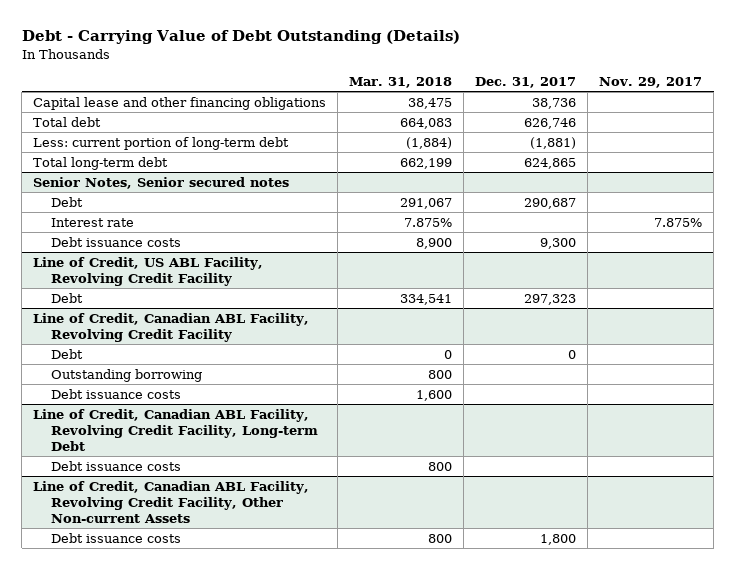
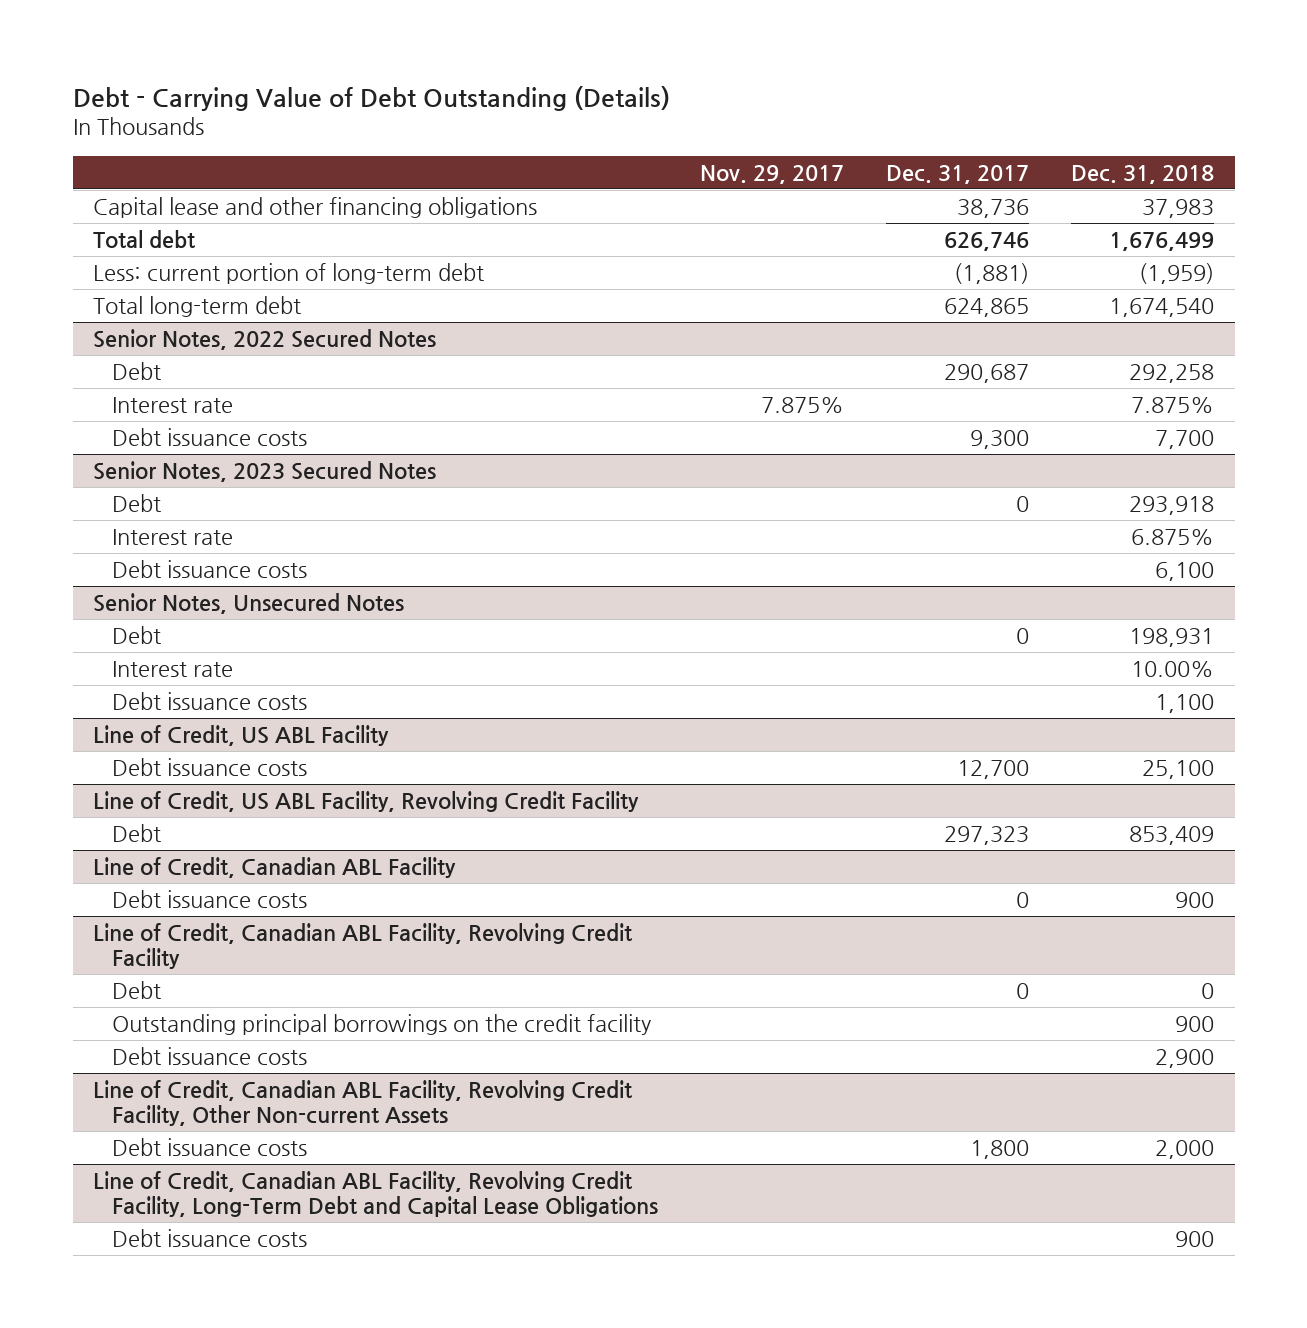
- | Mar. 31, 2018 | Dec. 31, 2017 | Nov. 29, 2017
+ | Nov. 29, 2017 | Dec. 31, 2017 | Dec. 31, 2018
- Senior Notes, Senior secured notes
+ Senior Notes, 2022 Secured Notes
+ Senior Notes, 2023 Secured Notes
+ Debt | | 0 | 293,918
+ Interest rate | | | 6.875%
+ Debt issuance costs | | | 6,100
+ Senior Notes, Unsecured Notes
+ Debt | | 0 | 198,931
+ Interest rate | | | 10.00%
+ Debt issuance costs | | | 1,100
+ Line of Credit, US ABL Facility
+ Debt issuance costs | | 12,700 | 25,100
+ Line of Credit, Canadian ABL Facility
+ Debt issuance costs | | 0 | 900
@ Line of Credit, Canadian ABL Facility, Revolving Credit Facility
- Outstanding borrowing | 800 | |
- Debt issuance costs | 1,600 | |
- Line of Credit, Canadian ABL Facility, Revolving Credit Facility, Long-term Debt
@ Line of Credit, Canadian ABL Facility, Revolving Credit Facility
+ Outstanding principal borrowings on the credit facility | | | 900
+ Line of Credit, Canadian ABL Facility, Revolving Credit Facility, Long-Term Debt and Capital Lease Obligations
+ Debt issuance costs | | | 900

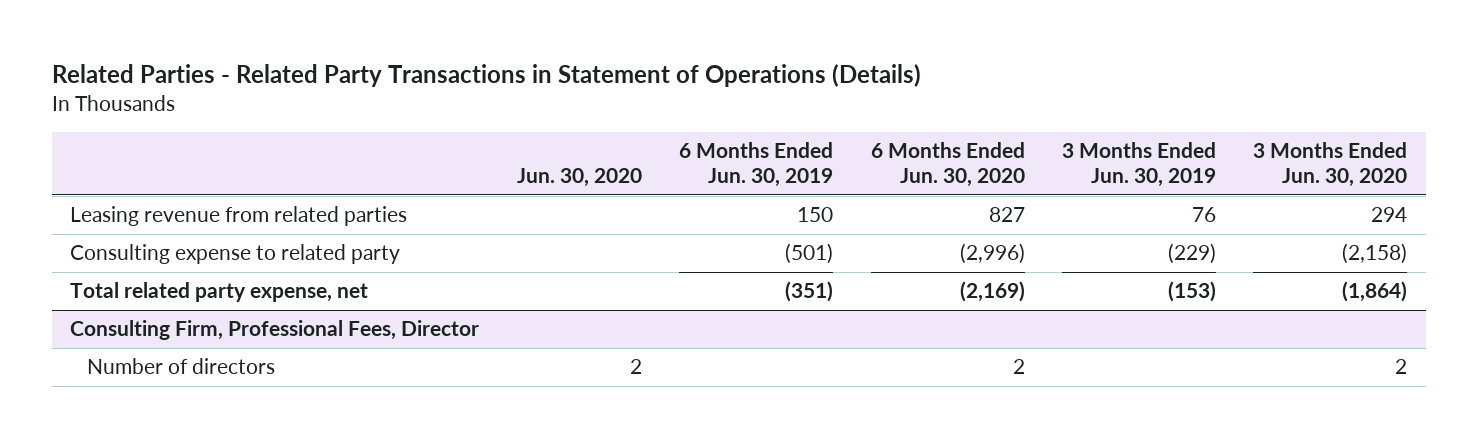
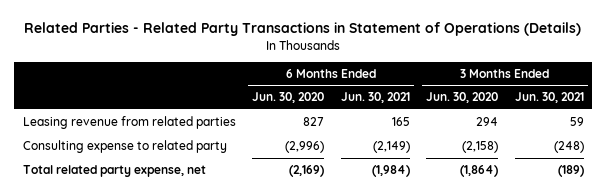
- | Jun. 30, 2020 | 6 Months Ended Jun. 30, 2019 | 6 Months Ended Jun. 30, 2020 | 3 Months Ended Jun. 30, 2019 | 3 Months Ended Jun. 30, 2020
+ | 6 Months Ended Jun. 30, 2020 | 6 Months Ended Jun. 30, 2021 | 3 Months Ended Jun. 30, 2020 | 3 Months Ended Jun. 30, 2021
- Consulting Firm, Professional Fees, Director
- Number of directors | 2 | | 2 | | 2

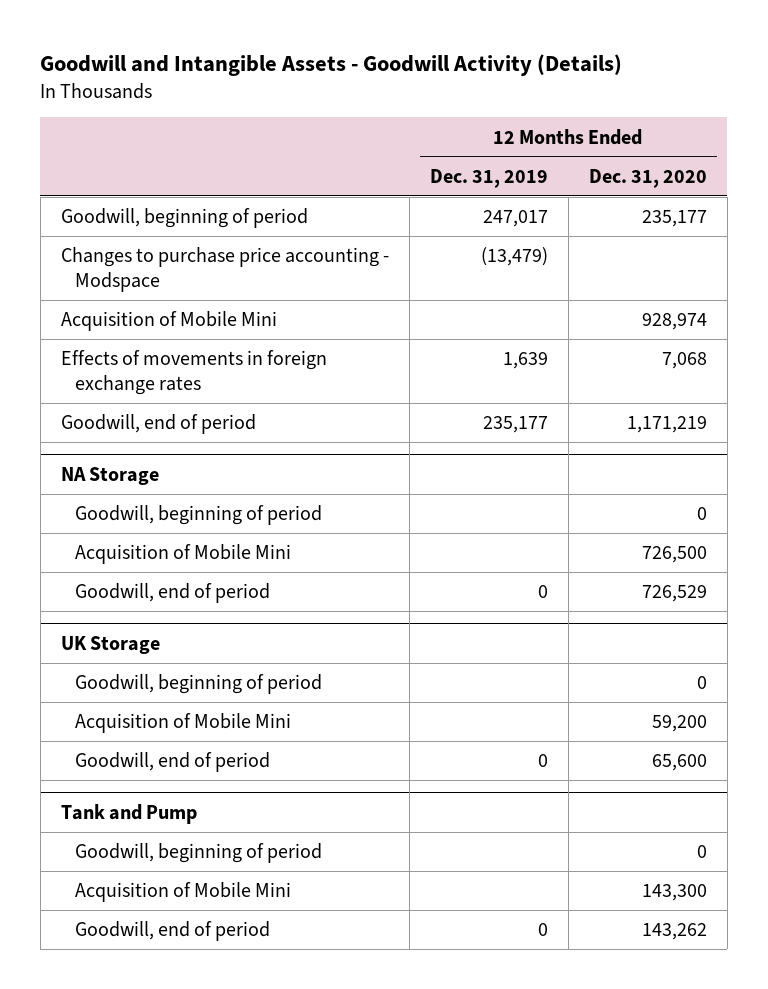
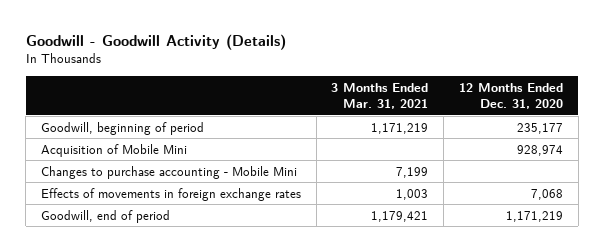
- Goodwill and Intangible Assets - Goodwill Activity (Details)
+ Goodwill - Goodwill Activity (Details)
- | 12 Months Ended Dec. 31, 2019 | 12 Months Ended Dec. 31, 2020
+ | 3 Months Ended Mar. 31, 2021 | 12 Months Ended Dec. 31, 2020
- Changes to purchase price accounting - Modspace | (13,479) |
+ Changes to purchase accounting - Mobile Mini | 7,199 |
- NA Storage
- Goodwill, beginning of period | | 0
- Acquisition of Mobile Mini | | 726,500
- Goodwill, end of period | 0 | 726,529
- UK Storage
- Goodwill, beginning of period | | 0
- Acquisition of Mobile Mini | | 59,200
- Goodwill, end of period | 0 | 65,600
- Tank and Pump
- Goodwill, beginning of period | | 0
- Acquisition of Mobile Mini | | 143,300
- Goodwill, end of period | 0 | 143,262

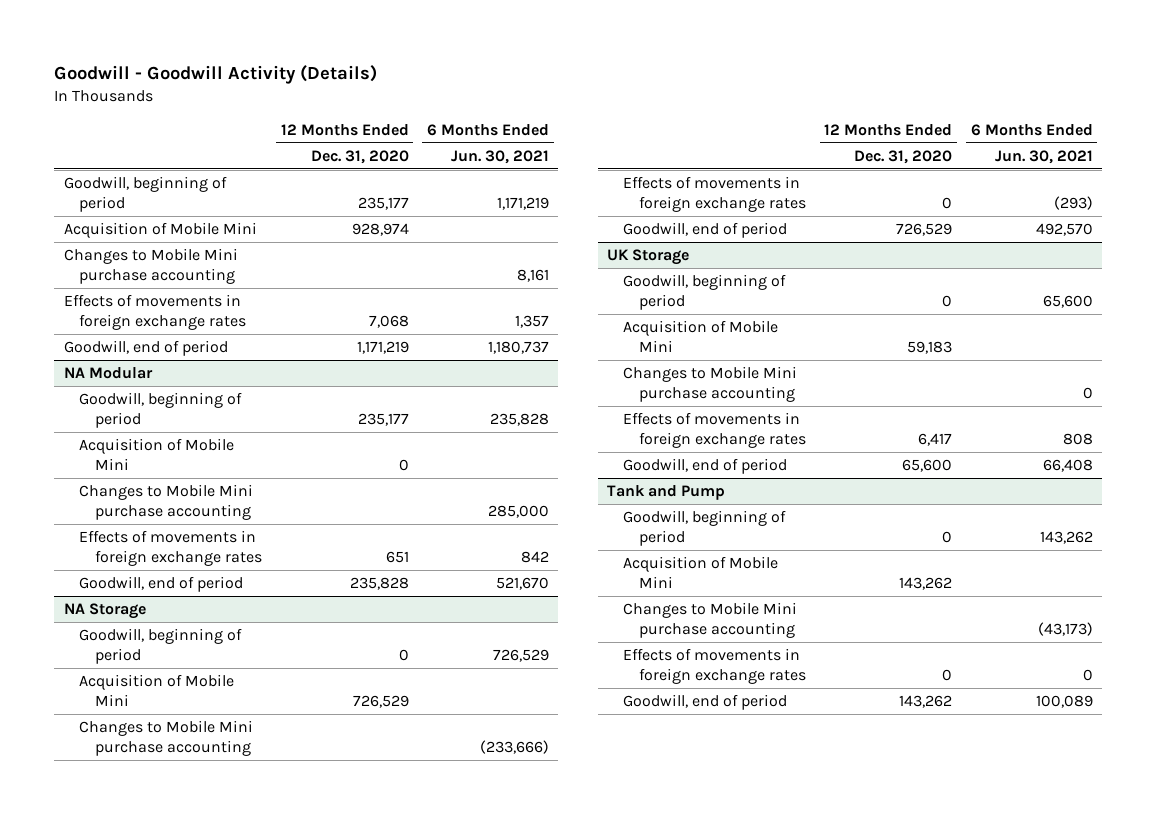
- | 3 Months Ended Mar. 31, 2021 | 12 Months Ended Dec. 31, 2020
+ | 12 Months Ended Dec. 31, 2020 | 6 Months Ended Jun. 30, 2021
- Changes to purchase accounting - Mobile Mini | 7,199 |
+ Changes to Mobile Mini purchase accounting | | 8,161
+ NA Modular
+ Goodwill, beginning of period | 235,177 | 235,828
+ Acquisition of Mobile Mini | 0 |
+ Changes to Mobile Mini purchase accounting | | 285,000
+ Effects of movements in foreign exchange rates | 651 | 842
+ Goodwill, end of period | 235,828 | 521,670
+ NA Storage
+ Goodwill, beginning of period | 0 | 726,529
+ Acquisition of Mobile Mini | 726,529 |
+ Changes to Mobile Mini purchase accounting | | (233,666)
+ Effects of movements in foreign exchange rates | 0 | (293)
+ Goodwill, end of period | 726,529 | 492,570
+ UK Storage
+ Goodwill, beginning of period | 0 | 65,600
+ Acquisition of Mobile Mini | 59,183 |
+ Changes to Mobile Mini purchase accounting | | 0
+ Effects of movements in foreign exchange rates | 6,417 | 808
+ Goodwill, end of period | 65,600 | 66,408
+ Tank and Pump
+ Goodwill, beginning of period | 0 | 143,262
+ Acquisition of Mobile Mini | 143,262 |
+ Changes to Mobile Mini purchase accounting | | (43,173)
+ Effects of movements in foreign exchange rates | 0 | 0
+ Goodwill, end of period | 143,262 | 100,089

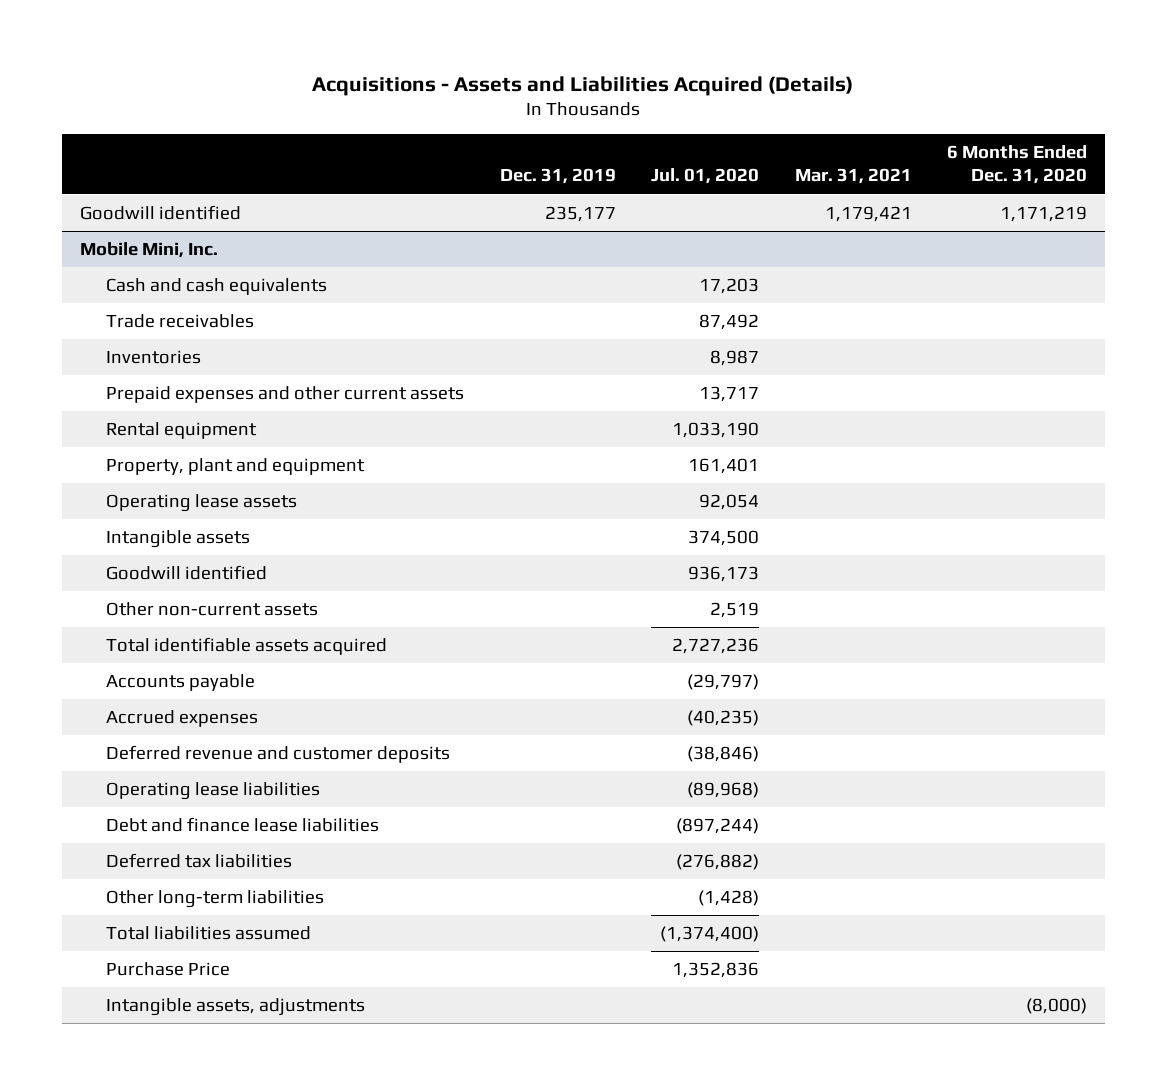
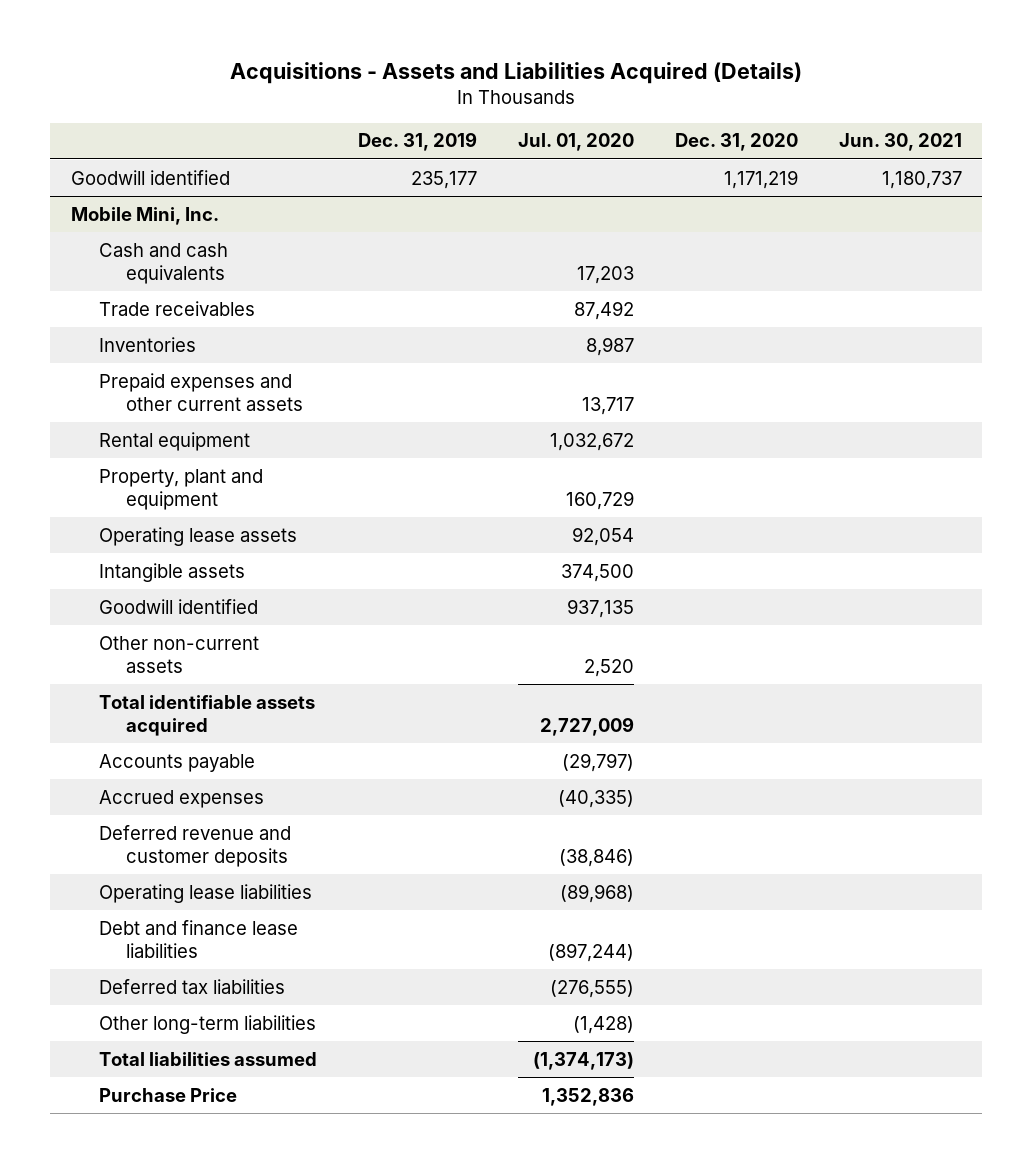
- | Dec. 31, 2019 | Jul. 01, 2020 | Mar. 31, 2021 | 6 Months Ended Dec. 31, 2020
+ | Dec. 31, 2019 | Jul. 01, 2020 | Dec. 31, 2020 | Jun. 30, 2021
@ Mobile Mini, Inc.
- Rental equipment | | 1,033,190 | |
- Property, plant and equipment | | 161,401 | |
+ Rental equipment | | 1,032,672 | |
+ Property, plant and equipment | | 160,729 | |
- Goodwill identified | | 936,173 | |
- Other non-current assets | | 2,519 | |
- Total identifiable assets acquired | | 2,727,236 | |
+ Goodwill identified | | 937,135 | |
+ Other non-current assets | | 2,520 | |
+ Total identifiable assets acquired | | 2,727,009 | |
- Accrued expenses | | (40,235) | |
+ Accrued expenses | | (40,335) | |
- Deferred tax liabilities | | (276,882) | |
+ Deferred tax liabilities | | (276,555) | |
- Total liabilities assumed | | (1,374,400) | |
+ Total liabilities assumed | | (1,374,173) | |
- Intangible assets, adjustments | | | | (8,000)

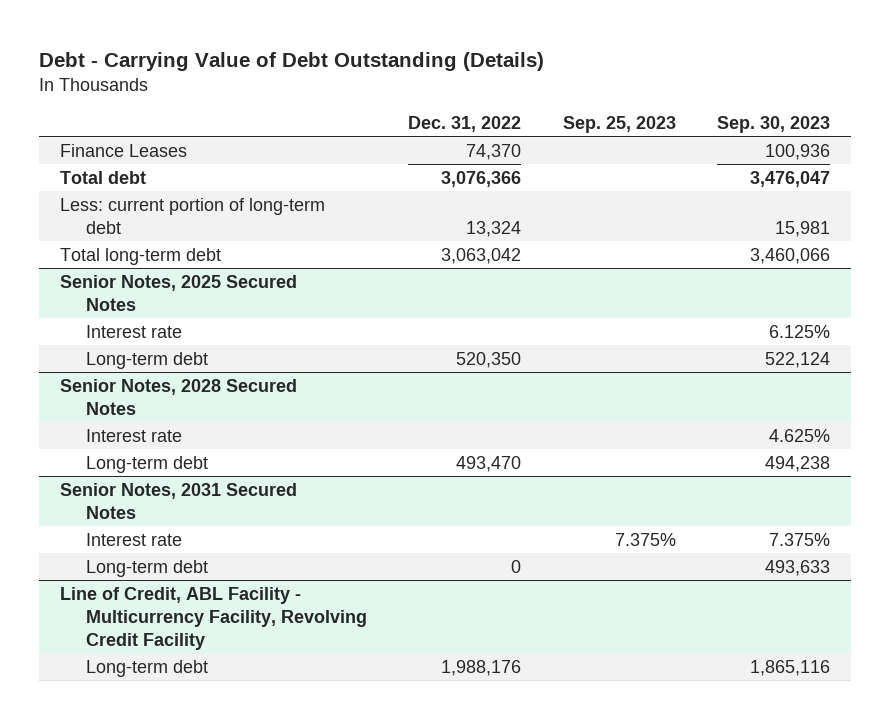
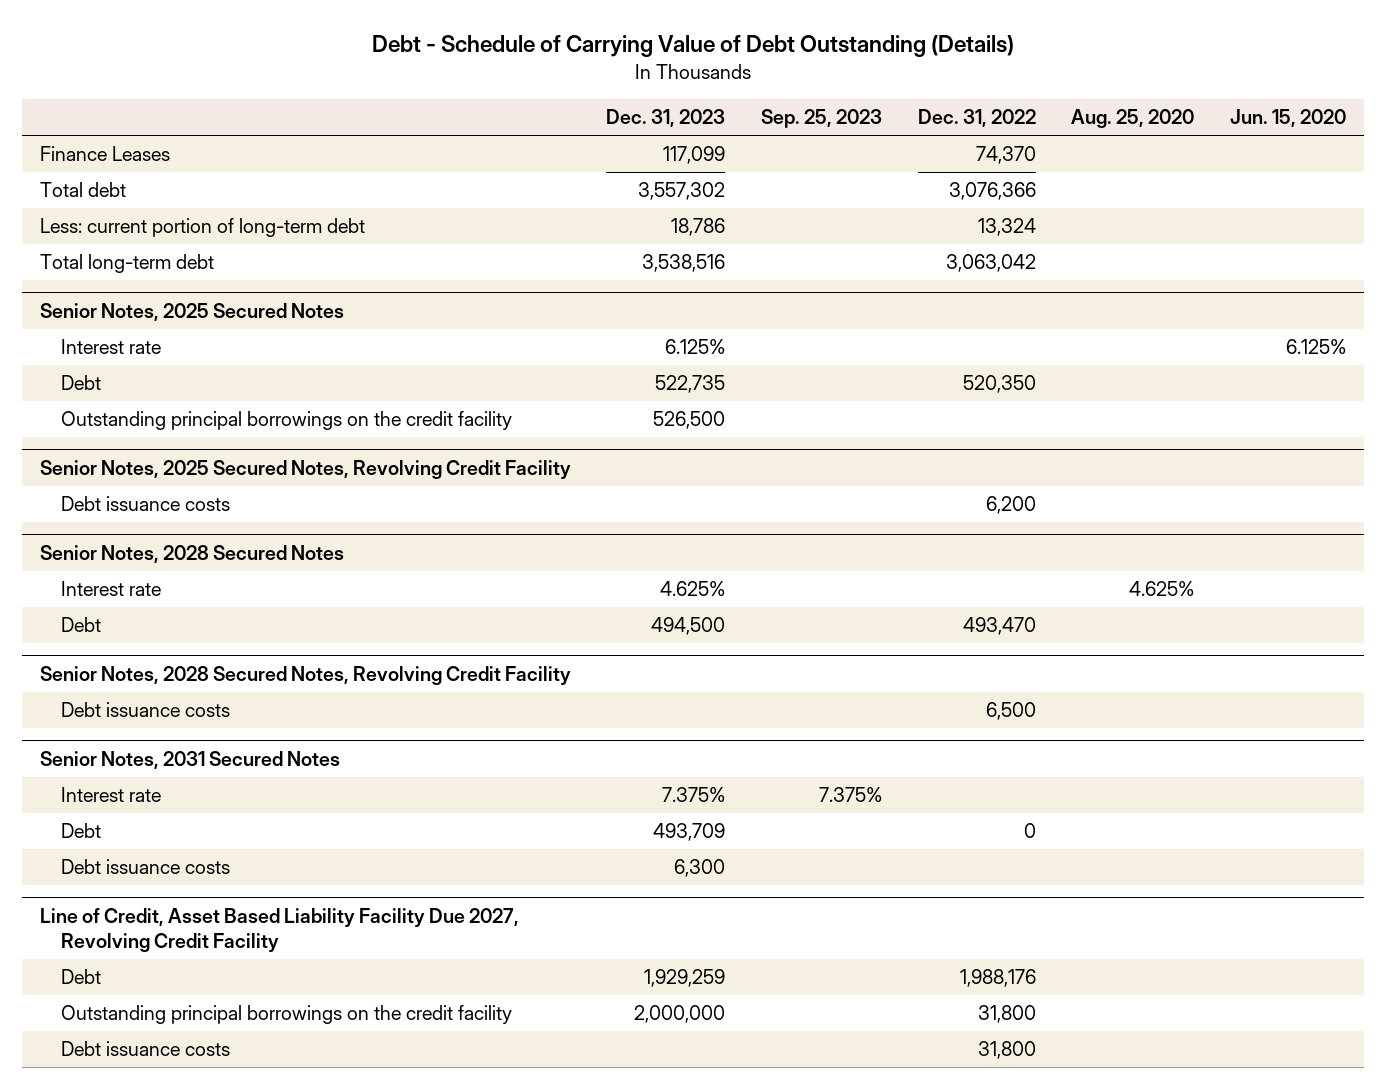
- Debt - Carrying Value of Debt Outstanding (Details)
+ Debt - Schedule of Carrying Value of Debt Outstanding (Details)
- | Dec. 31, 2022 | Sep. 25, 2023 | Sep. 30, 2023
+ | Dec. 31, 2023 | Sep. 25, 2023 | Dec. 31, 2022 | Aug. 25, 2020 | Jun. 15, 2020
@ Senior Notes, 2025 Secured Notes
- Long-term debt | 520,350 | | 522,124
+ Debt | 522,735 | | 520,350 | |
+ Outstanding principal borrowings on the credit facility | 526,500 | | | |
+ Senior Notes, 2025 Secured Notes, Revolving Credit Facility
+ Debt issuance costs | | | 6,200 | |
@ Senior Notes, 2028 Secured Notes
- Long-term debt | 493,470 | | 494,238
+ Debt | 494,500 | | 493,470 | |
+ Senior Notes, 2028 Secured Notes, Revolving Credit Facility
+ Debt issuance costs | | | 6,500 | |
@ Senior Notes, 2031 Secured Notes
- Long-term debt | 0 | | 493,633
- Line of Credit, ABL Facility - Multicurrency Facility, Revolving Credit Facility
- Long-term debt | 1,988,176 | | 1,865,116
@ Senior Notes, 2031 Secured Notes
+ Debt | 493,709 | | 0 | |
+ Debt issuance costs | 6,300 | | | |
+ Line of Credit, Asset Based Liability Facility Due 2027, Revolving Credit Facility
+ Debt | 1,929,259 | | 1,988,176 | |
+ Outstanding principal borrowings on the credit facility | 2,000,000 | | 31,800 | |
+ Debt issuance costs | | | 31,800 | |

